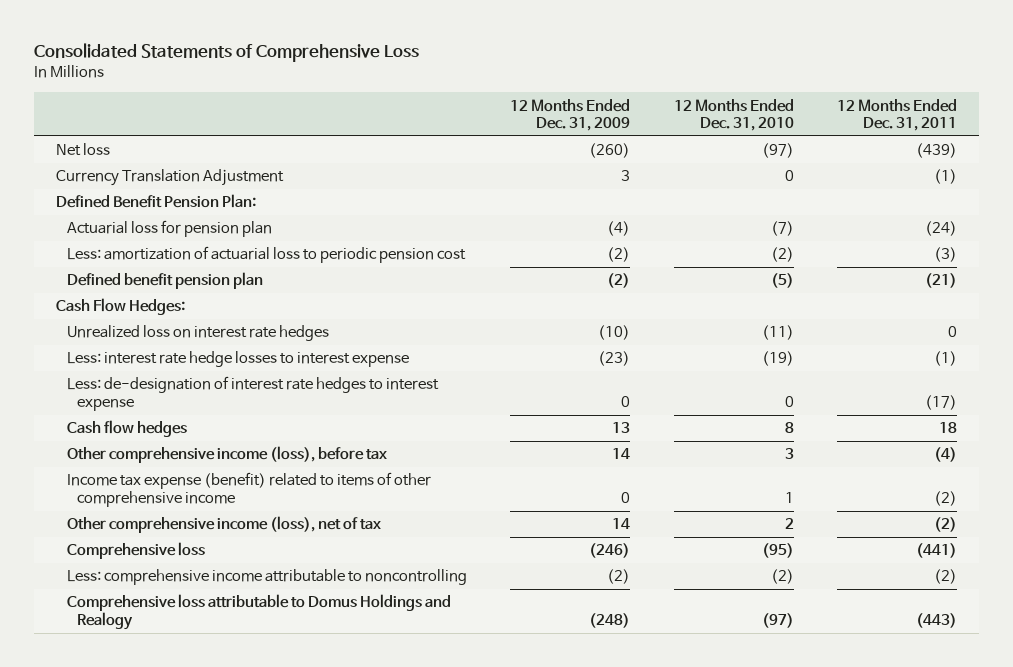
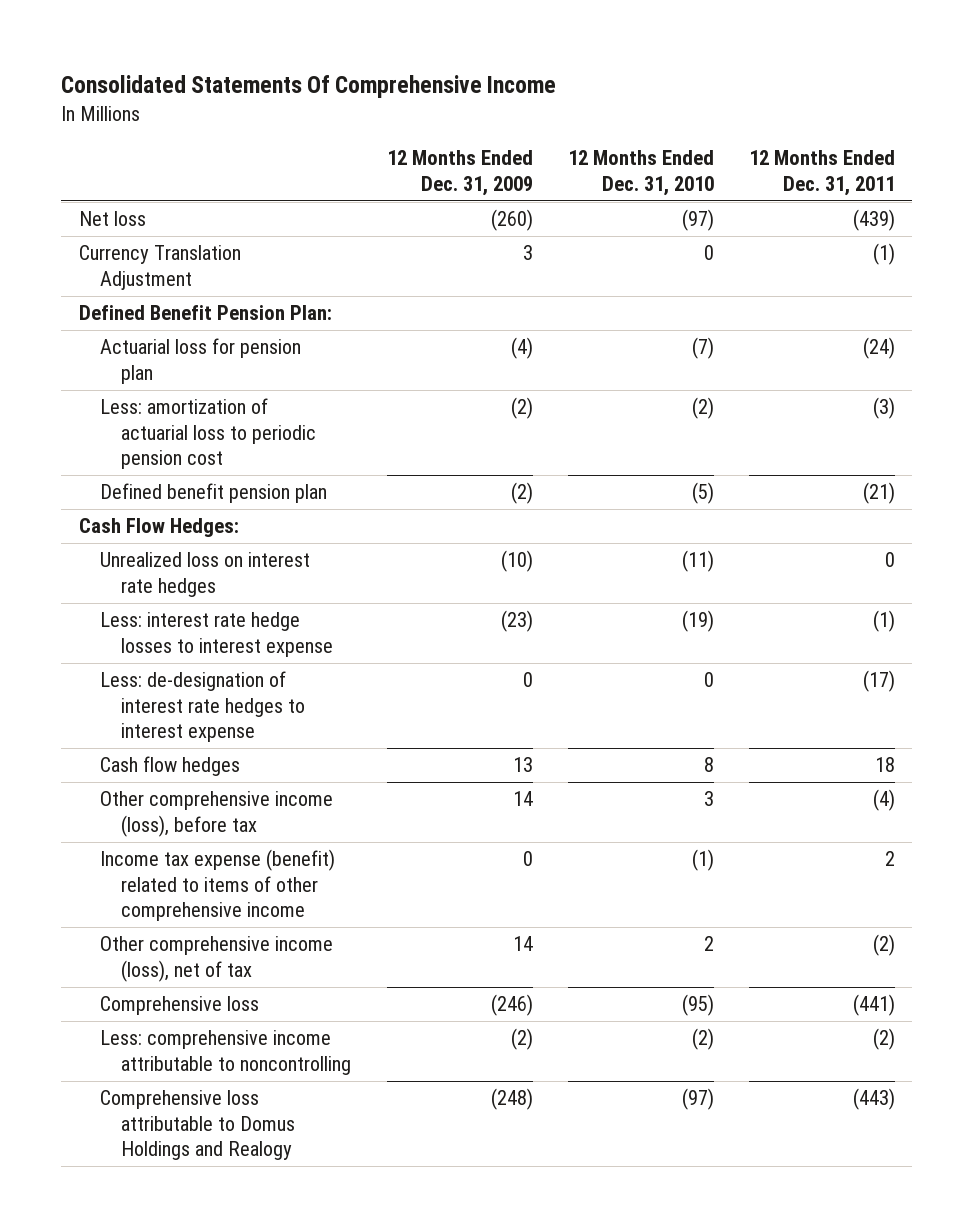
- Consolidated Statements of Comprehensive Loss
+ Consolidated Statements Of Comprehensive Income
- Income tax expense (benefit) related to items of other comprehensive income | 0 | 1 | (2)
+ Income tax expense (benefit) related to items of other comprehensive income | 0 | (1) | 2

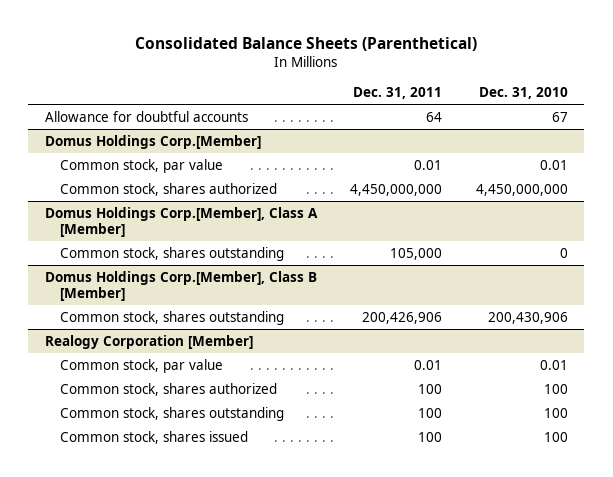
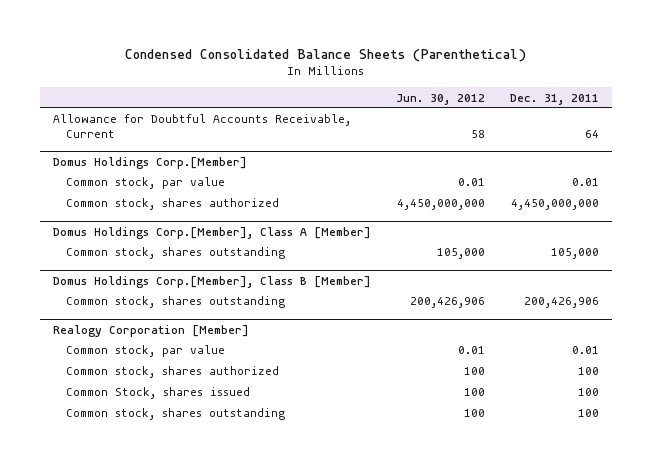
- Consolidated Balance Sheets (Parenthetical)
+ Condensed Consolidated Balance Sheets (Parenthetical)
- | Dec. 31, 2011 | Dec. 31, 2010
+ | Jun. 30, 2012 | Dec. 31, 2011
- Allowance for doubtful accounts | 64 | 67
+ Allowance for Doubtful Accounts Receivable, Current | 58 | 64
@ Realogy Corporation [Member]
+ Common Stock, shares issued | 100 | 100
- Common stock, shares issued | 100 | 100

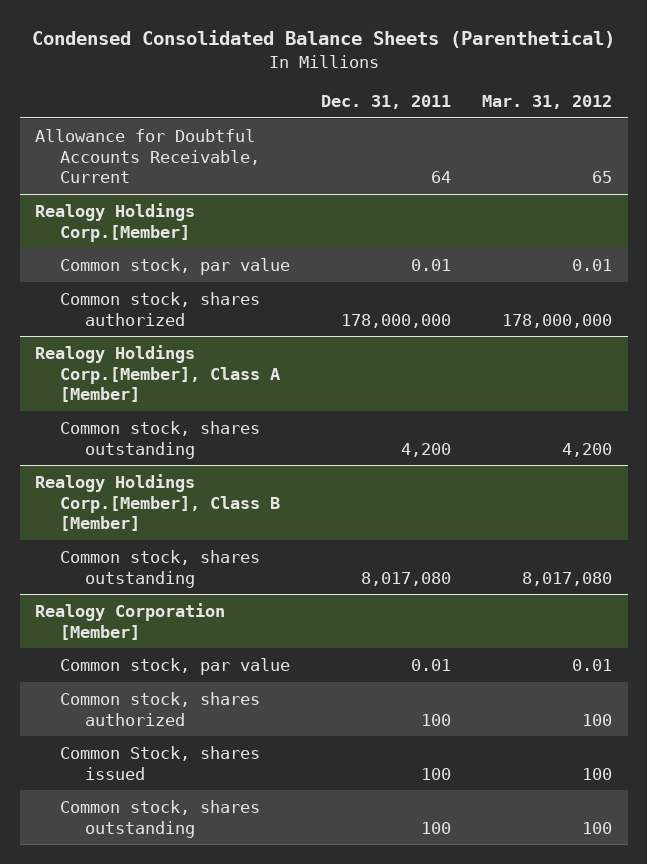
- | Jun. 30, 2012 | Dec. 31, 2011
+ | Dec. 31, 2011 | Mar. 31, 2012
- Domus Holdings Corp.[Member]
+ Realogy Holdings Corp.[Member]
- Common stock, shares authorized | 4,450,000,000 | 4,450,000,000
- Domus Holdings Corp.[Member], Class A [Member]
- Common stock, shares outstanding | 105,000 | 105,000
- Domus Holdings Corp.[Member], Class B [Member]
- Common stock, shares outstanding | 200,426,906 | 200,426,906
+ Common stock, shares authorized | 178,000,000 | 178,000,000
+ Realogy Holdings Corp.[Member], Class A [Member]
+ Common stock, shares outstanding | 4,200 | 4,200
+ Realogy Holdings Corp.[Member], Class B [Member]
+ Common stock, shares outstanding | 8,017,080 | 8,017,080

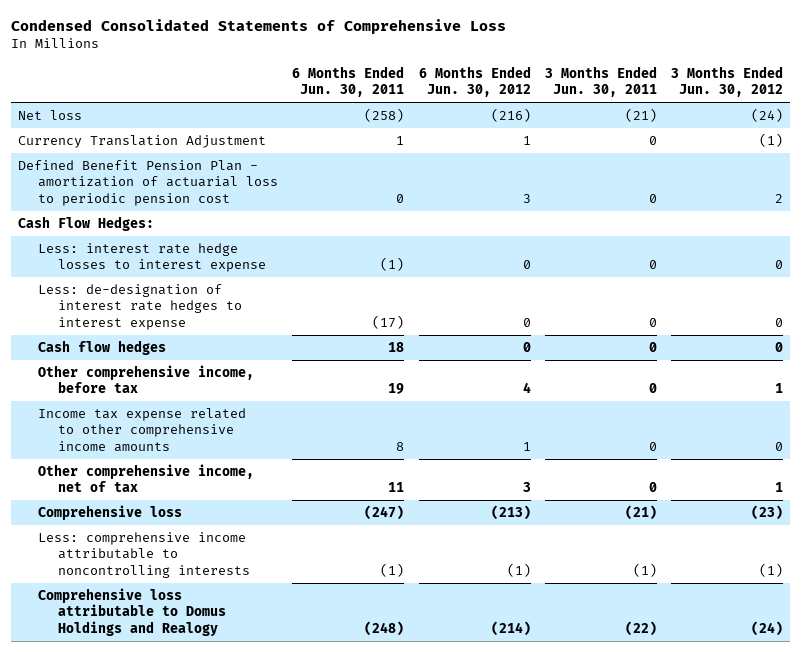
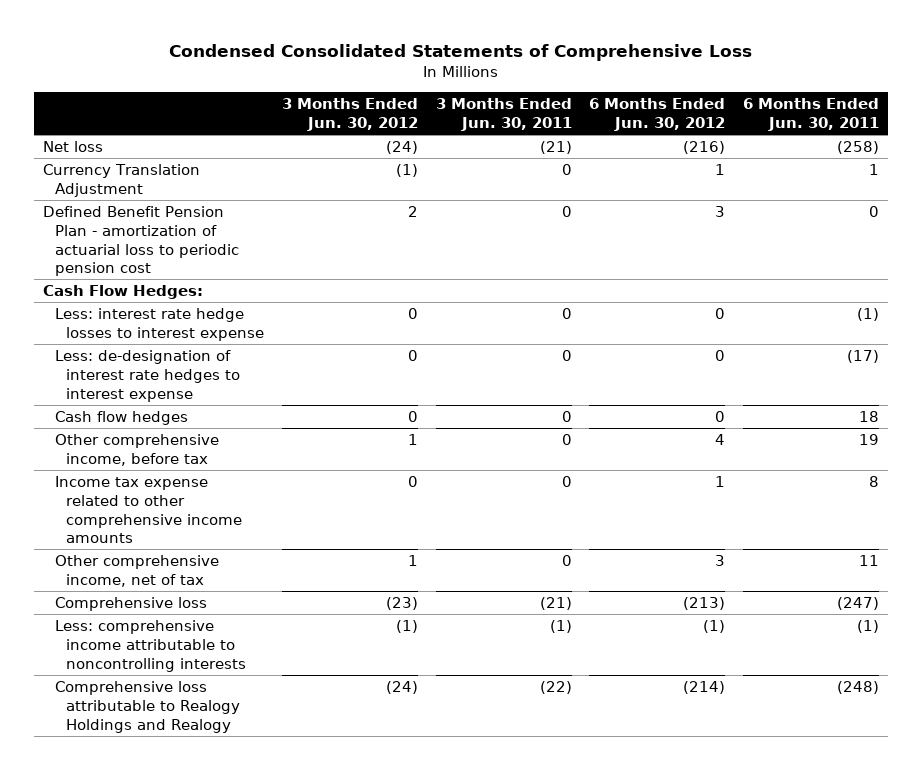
- | 6 Months Ended Jun. 30, 2011 | 6 Months Ended Jun. 30, 2012 | 3 Months Ended Jun. 30, 2011 | 3 Months Ended Jun. 30, 2012
+ | 3 Months Ended Jun. 30, 2012 | 3 Months Ended Jun. 30, 2011 | 6 Months Ended Jun. 30, 2012 | 6 Months Ended Jun. 30, 2011
- Comprehensive loss attributable to Domus Holdings and Realogy | (248) | (214) | (22) | (24)
+ Comprehensive loss attributable to Realogy Holdings and Realogy | (24) | (22) | (214) | (248)

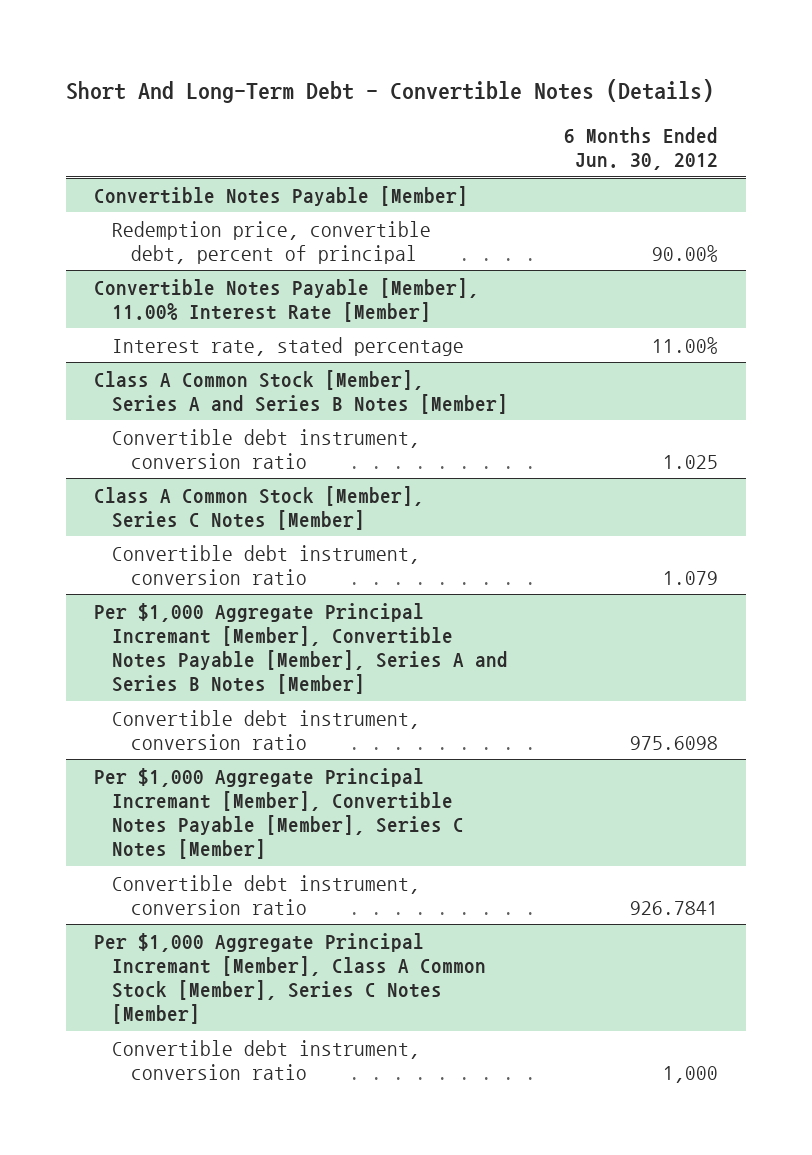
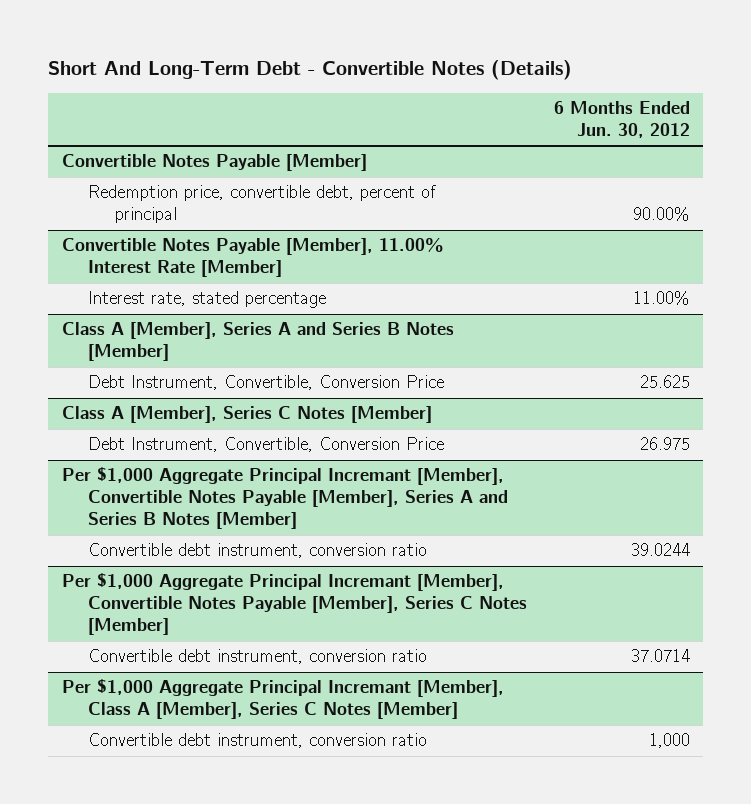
- Class A Common Stock [Member], Series A and Series B Notes [Member]
- Convertible debt instrument, conversion ratio | 1.025
- Class A Common Stock [Member], Series C Notes [Member]
- Convertible debt instrument, conversion ratio | 1.079
+ Class A [Member], Series A and Series B Notes [Member]
+ Debt Instrument, Convertible, Conversion Price | 25.625
+ Class A [Member], Series C Notes [Member]
+ Debt Instrument, Convertible, Conversion Price | 26.975
@ Per $1,000 Aggregate Principal Incremant [Member], Convertible Notes Payable [Member], Series A and Series B Notes [Member]
- Convertible debt instrument, conversion ratio | 975.6098
+ Convertible debt instrument, conversion ratio | 39.0244
@ Per $1,000 Aggregate Principal Incremant [Member], Convertible Notes Payable [Member], Series C Notes [Member]
- Convertible debt instrument, conversion ratio | 926.7841
- Per $1,000 Aggregate Principal Incremant [Member], Class A Common Stock [Member], Series C Notes [Member]
@ Per $1,000 Aggregate Principal Incremant [Member], Convertible Notes Payable [Member], Series C Notes [Member]
+ Convertible debt instrument, conversion ratio | 37.0714
+ Per $1,000 Aggregate Principal Incremant [Member], Class A [Member], Series C Notes [Member]

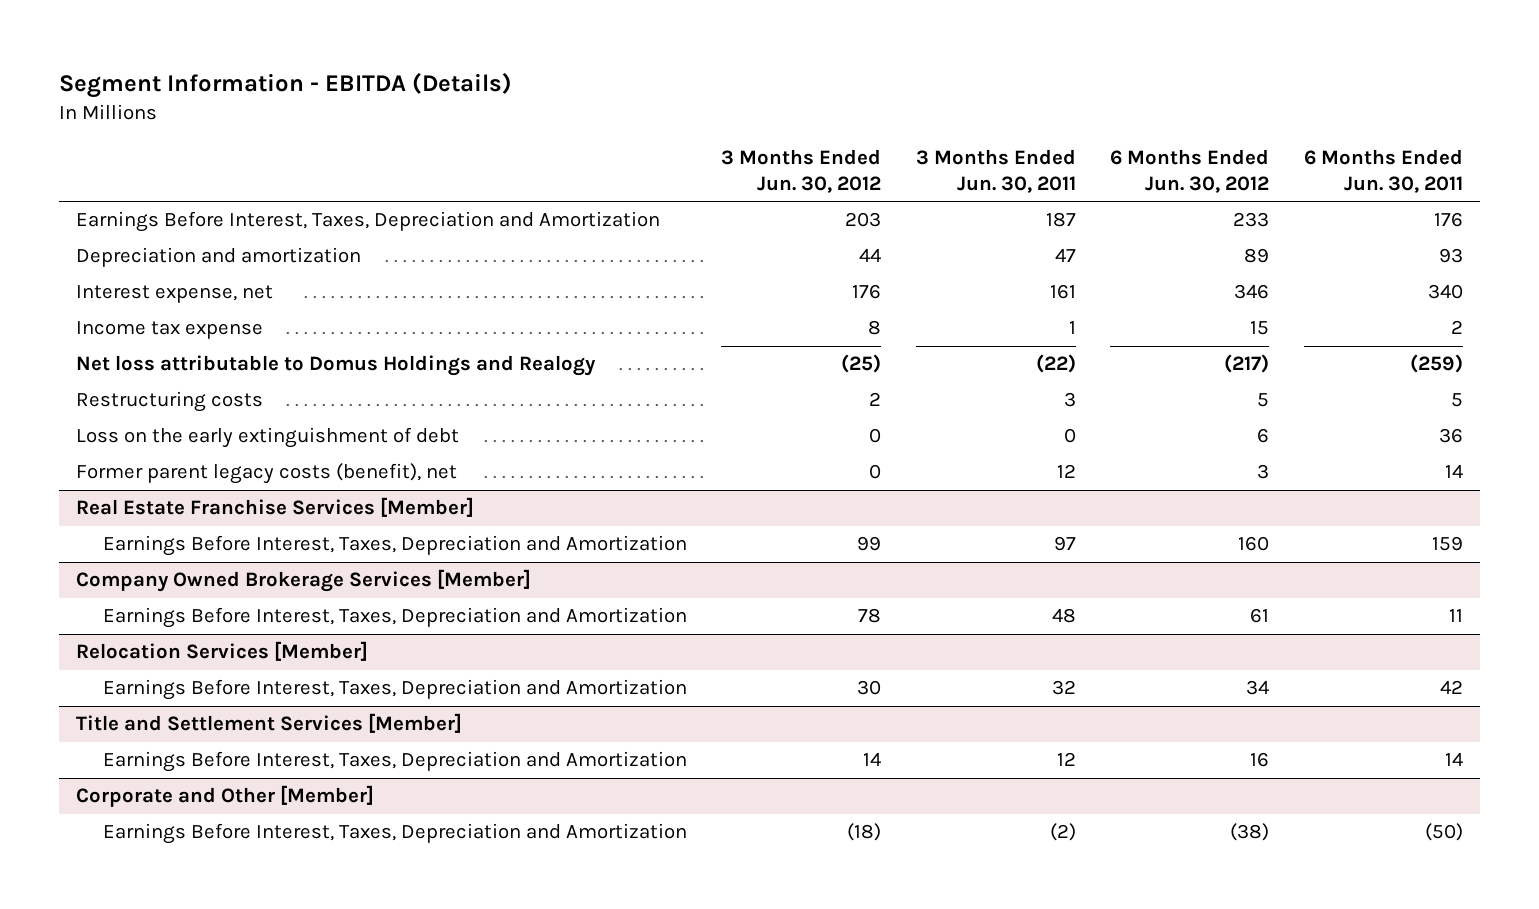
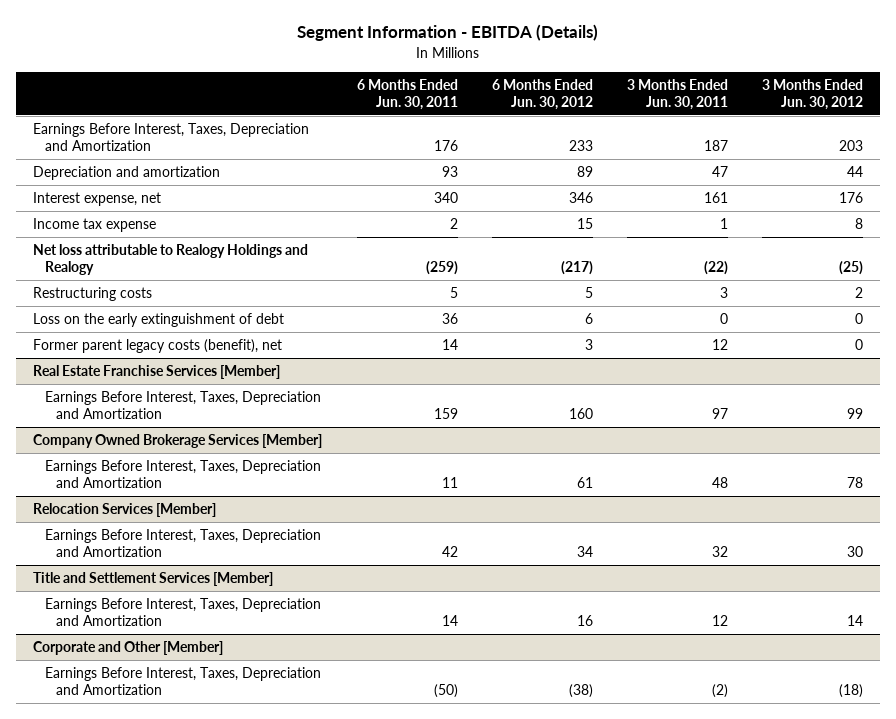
- | 3 Months Ended Jun. 30, 2012 | 3 Months Ended Jun. 30, 2011 | 6 Months Ended Jun. 30, 2012 | 6 Months Ended Jun. 30, 2011
+ | 6 Months Ended Jun. 30, 2011 | 6 Months Ended Jun. 30, 2012 | 3 Months Ended Jun. 30, 2011 | 3 Months Ended Jun. 30, 2012
- Net loss attributable to Domus Holdings and Realogy | (25) | (22) | (217) | (259)
+ Net loss attributable to Realogy Holdings and Realogy | (259) | (217) | (22) | (25)

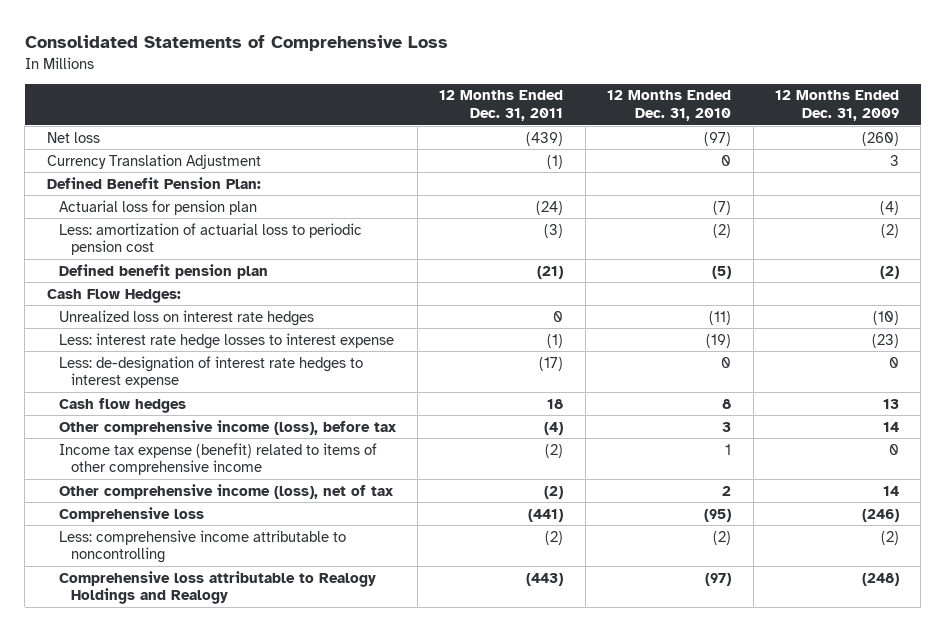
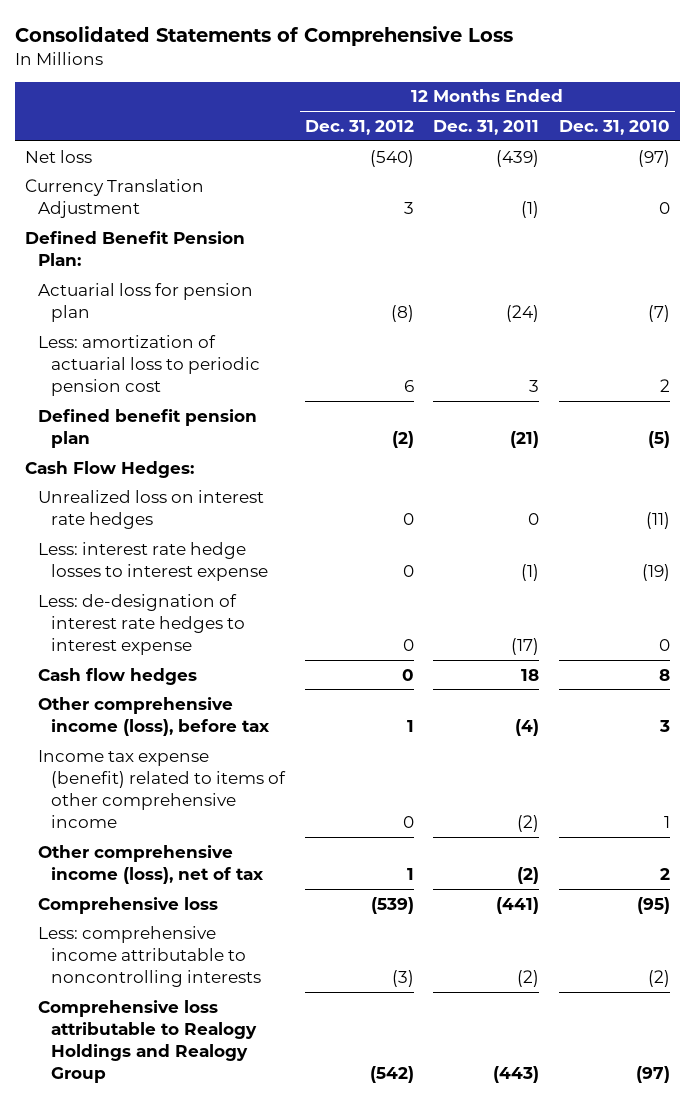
- | 12 Months Ended Dec. 31, 2011 | 12 Months Ended Dec. 31, 2010 | 12 Months Ended Dec. 31, 2009
+ | 12 Months Ended Dec. 31, 2012 | 12 Months Ended Dec. 31, 2011 | 12 Months Ended Dec. 31, 2010
- Less: amortization of actuarial loss to periodic pension cost | (3) | (2) | (2)
+ Less: amortization of actuarial loss to periodic pension cost | 6 | 3 | 2
- Less: comprehensive income attributable to noncontrolling | (2) | (2) | (2)
- Comprehensive loss attributable to Realogy Holdings and Realogy | (443) | (97) | (248)
+ Less: comprehensive income attributable to noncontrolling interests | (3) | (2) | (2)
+ Comprehensive loss attributable to Realogy Holdings and Realogy Group | (542) | (443) | (97)

